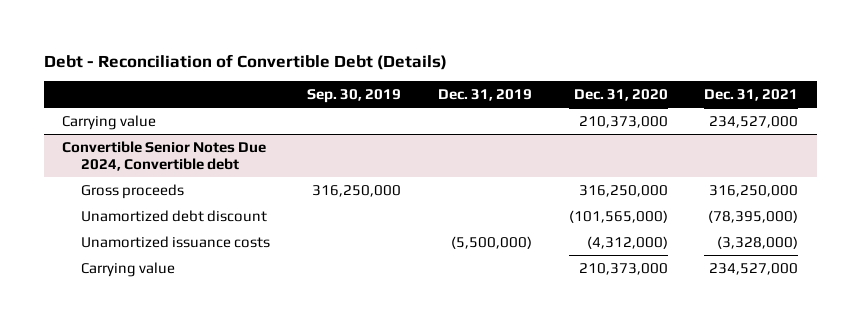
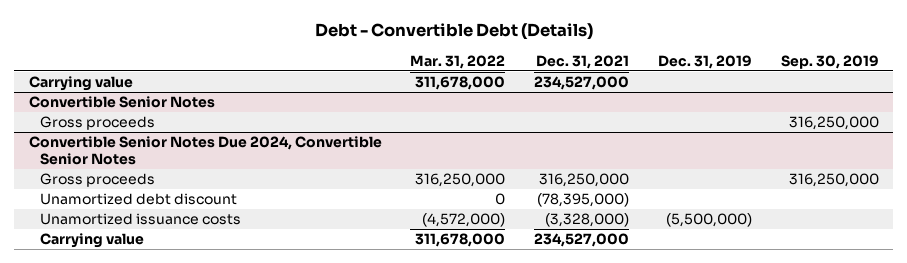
- Debt - Reconciliation of Convertible Debt (Details)
+ Debt - Convertible Debt (Details)
- | Sep. 30, 2019 | Dec. 31, 2019 | Dec. 31, 2020 | Dec. 31, 2021
+ | Mar. 31, 2022 | Dec. 31, 2021 | Dec. 31, 2019 | Sep. 30, 2019
- Convertible Senior Notes Due 2024, Convertible debt
+ Convertible Senior Notes
+ Gross proceeds | | | | 316,250,000
+ Convertible Senior Notes Due 2024, Convertible Senior Notes

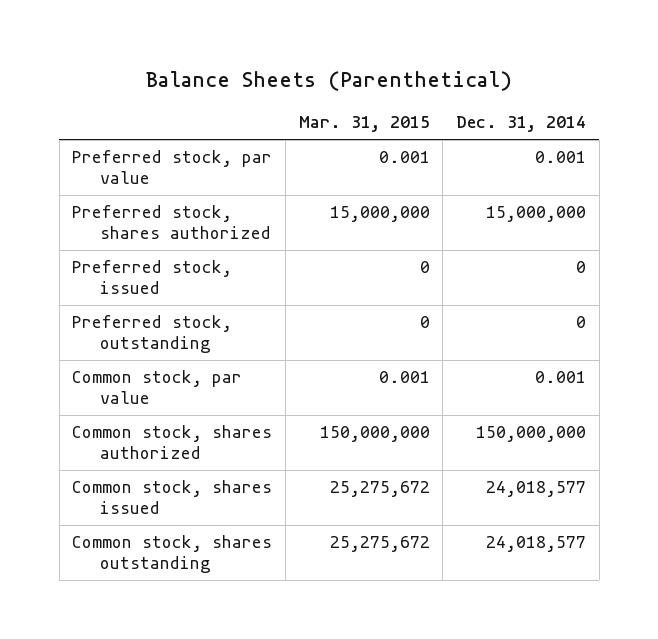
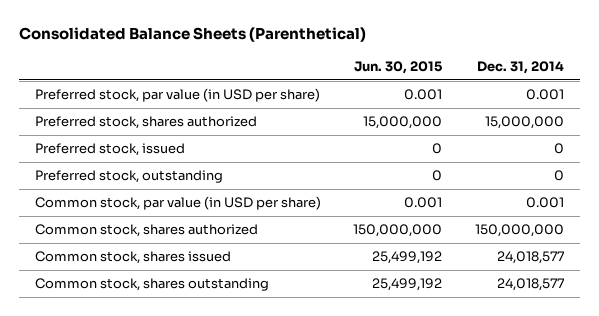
- Balance Sheets (Parenthetical)
+ Consolidated Balance Sheets (Parenthetical)
- | Mar. 31, 2015 | Dec. 31, 2014
+ | Jun. 30, 2015 | Dec. 31, 2014
- Preferred stock, par value | 0.001 | 0.001
+ Preferred stock, par value (in USD per share) | 0.001 | 0.001
- Common stock, par value | 0.001 | 0.001
+ Common stock, par value (in USD per share) | 0.001 | 0.001

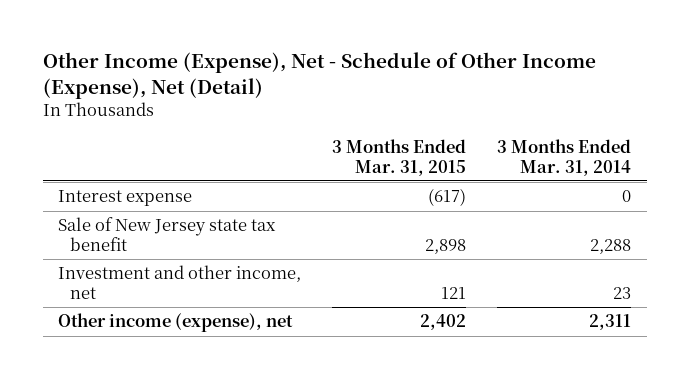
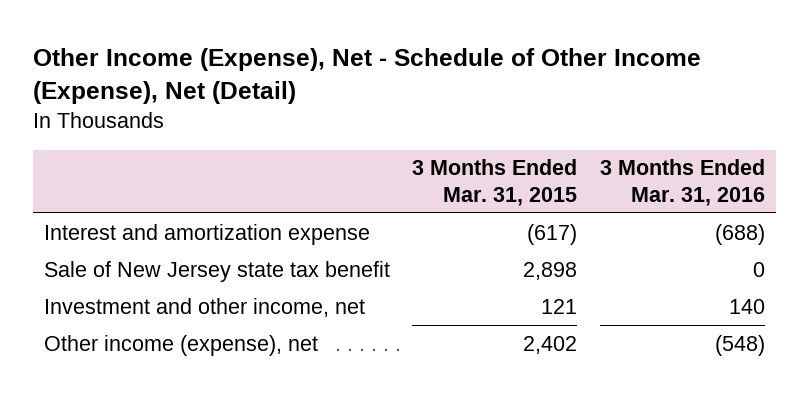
- | 3 Months Ended Mar. 31, 2015 | 3 Months Ended Mar. 31, 2014
+ | 3 Months Ended Mar. 31, 2015 | 3 Months Ended Mar. 31, 2016
- Interest expense | (617) | 0
+ Interest and amortization expense | (617) | (688)

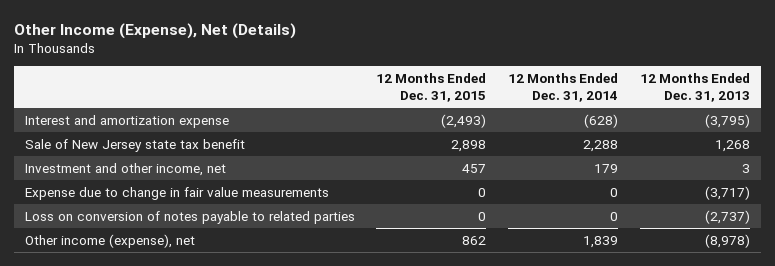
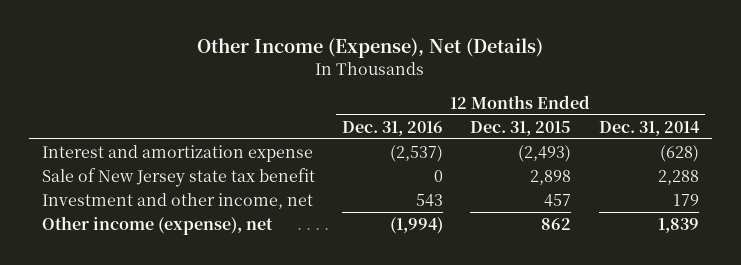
- | 12 Months Ended Dec. 31, 2015 | 12 Months Ended Dec. 31, 2014 | 12 Months Ended Dec. 31, 2013
+ | 12 Months Ended Dec. 31, 2016 | 12 Months Ended Dec. 31, 2015 | 12 Months Ended Dec. 31, 2014
- Expense due to change in fair value measurements | 0 | 0 | (3,717)
- Loss on conversion of notes payable to related parties | 0 | 0 | (2,737)

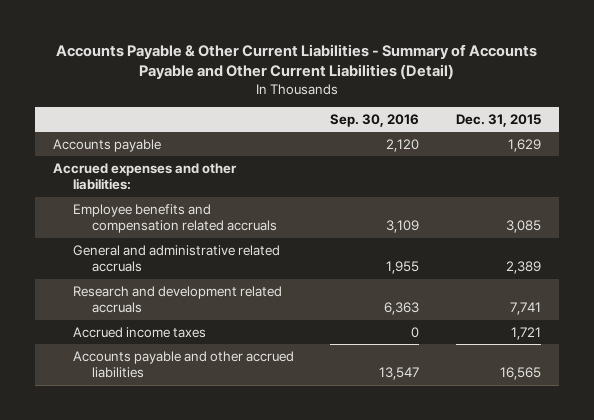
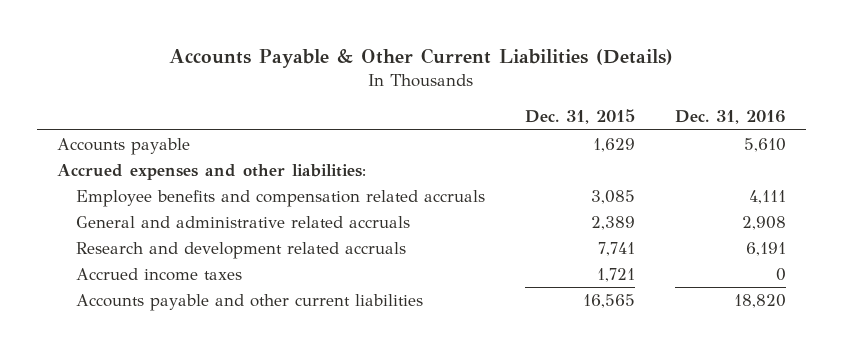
- Accounts Payable & Other Current Liabilities - Summary of Accounts Payable and Other Current Liabilities (Detail)
+ Accounts Payable & Other Current Liabilities (Details)
- | Sep. 30, 2016 | Dec. 31, 2015
+ | Dec. 31, 2015 | Dec. 31, 2016
- Accounts payable and other accrued liabilities | 13,547 | 16,565
+ Accounts payable and other current liabilities | 16,565 | 18,820

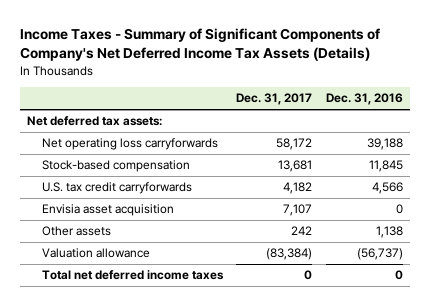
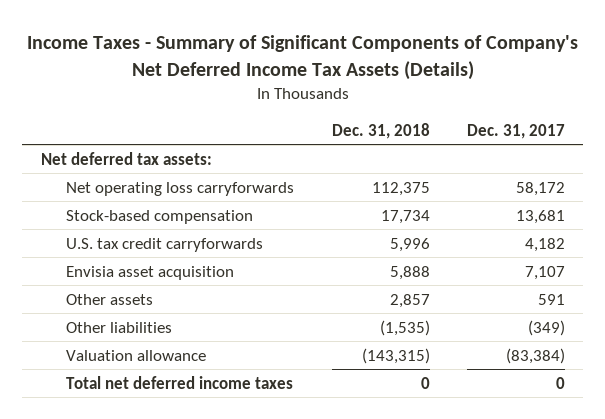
- | Dec. 31, 2017 | Dec. 31, 2016
+ | Dec. 31, 2018 | Dec. 31, 2017
- Other assets | 242 | 1,138
+ Other assets | 2,857 | 591
+ Other liabilities | (1,535) | (349)

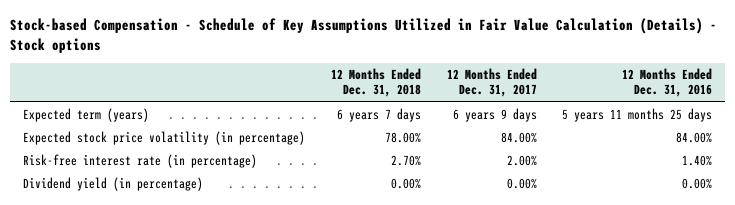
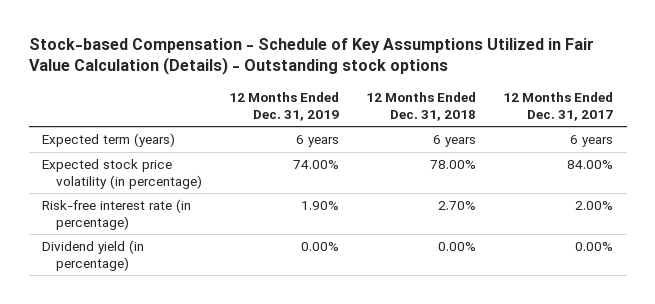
- Stock-based Compensation - Schedule of Key Assumptions Utilized in Fair Value Calculation (Details) - Stock options
+ Stock-based Compensation - Schedule of Key Assumptions Utilized in Fair Value Calculation (Details) - Outstanding stock options
- | 12 Months Ended Dec. 31, 2018 | 12 Months Ended Dec. 31, 2017 | 12 Months Ended Dec. 31, 2016
+ | 12 Months Ended Dec. 31, 2019 | 12 Months Ended Dec. 31, 2018 | 12 Months Ended Dec. 31, 2017
- Expected term (years) | 6 years 7 days | 6 years 9 days | 5 years 11 months 25 days
+ Expected term (years) | 6 years | 6 years | 6 years

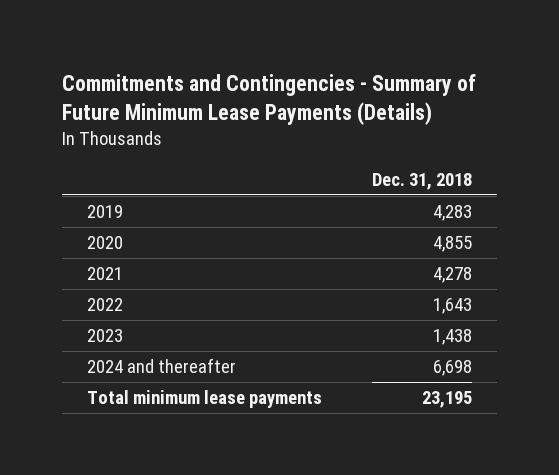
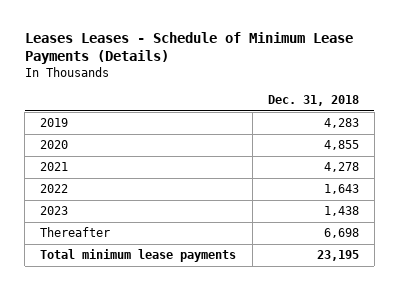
- Commitments and Contingencies - Summary of Future Minimum Lease Payments (Details)
+ Leases Leases - Schedule of Minimum Lease Payments (Details)
- 2024 and thereafter | 6,698
+ Thereafter | 6,698

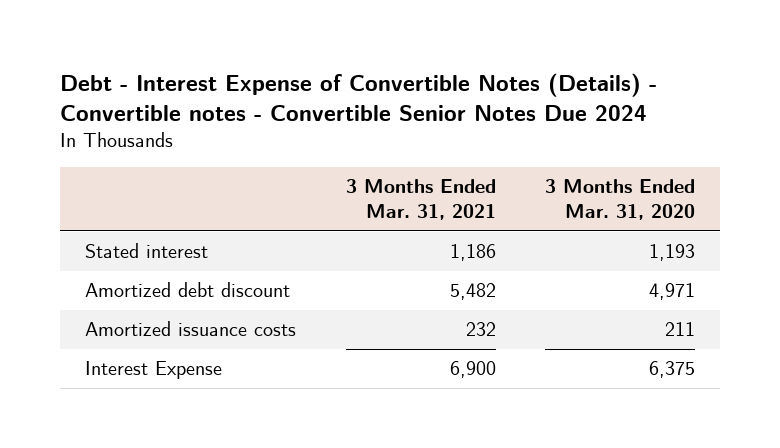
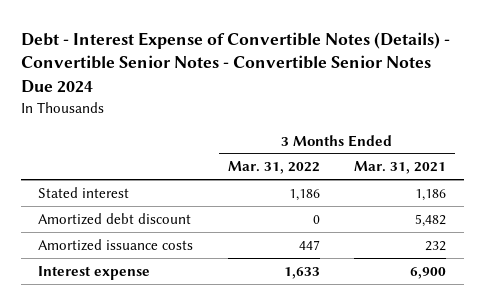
- Debt - Interest Expense of Convertible Notes (Details) - Convertible notes - Convertible Senior Notes Due 2024
+ Debt - Interest Expense of Convertible Notes (Details) - Convertible Senior Notes - Convertible Senior Notes Due 2024
- | 3 Months Ended Mar. 31, 2021 | 3 Months Ended Mar. 31, 2020
+ | 3 Months Ended Mar. 31, 2022 | 3 Months Ended Mar. 31, 2021
- Interest Expense | 6,900 | 6,375
+ Interest expense | 1,633 | 6,900

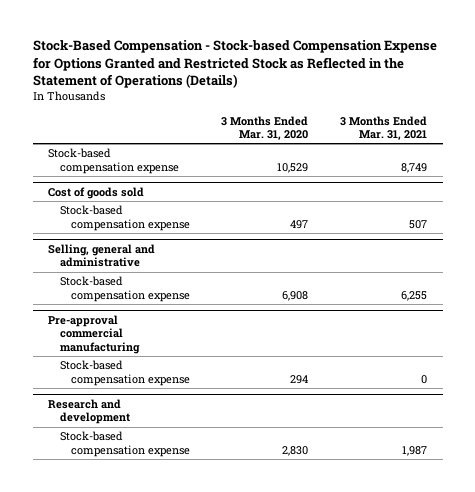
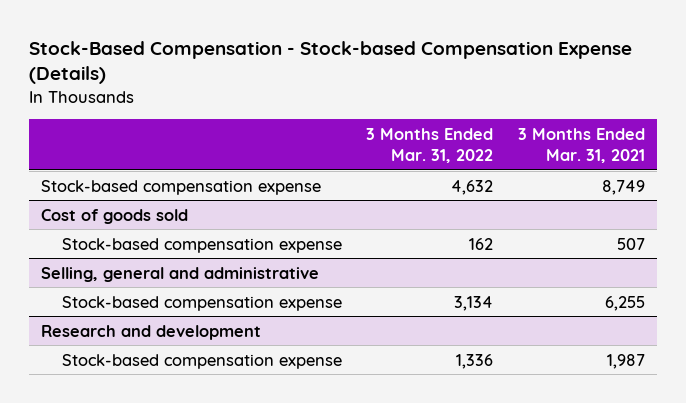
- Stock-Based Compensation - Stock-based Compensation Expense for Options Granted and Restricted Stock as Reflected in the Statement of Operations (Details)
+ Stock-Based Compensation - Stock-based Compensation Expense (Details)
- | 3 Months Ended Mar. 31, 2020 | 3 Months Ended Mar. 31, 2021
+ | 3 Months Ended Mar. 31, 2022 | 3 Months Ended Mar. 31, 2021
- Pre-approval commercial manufacturing
- Stock-based compensation expense | 294 | 0

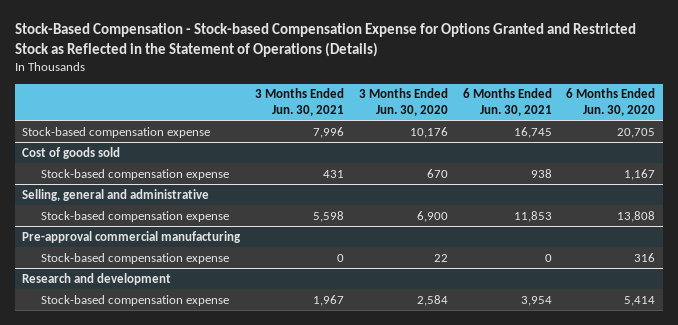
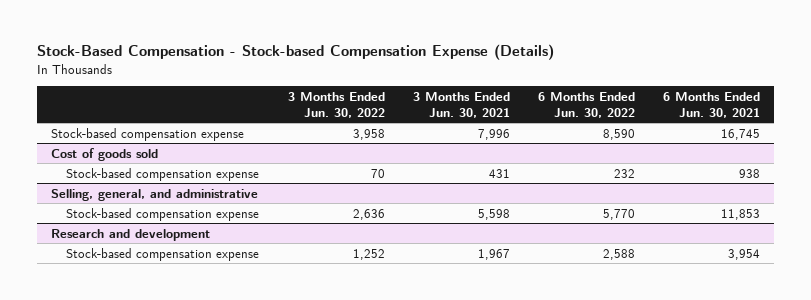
- Stock-Based Compensation - Stock-based Compensation Expense for Options Granted and Restricted Stock as Reflected in the Statement of Operations (Details)
+ Stock-Based Compensation - Stock-based Compensation Expense (Details)
- | 3 Months Ended Jun. 30, 2021 | 3 Months Ended Jun. 30, 2020 | 6 Months Ended Jun. 30, 2021 | 6 Months Ended Jun. 30, 2020
+ | 3 Months Ended Jun. 30, 2022 | 3 Months Ended Jun. 30, 2021 | 6 Months Ended Jun. 30, 2022 | 6 Months Ended Jun. 30, 2021
- Selling, general and administrative
+ Selling, general, and administrative
- Pre-approval commercial manufacturing
- Stock-based compensation expense | 0 | 22 | 0 | 316

